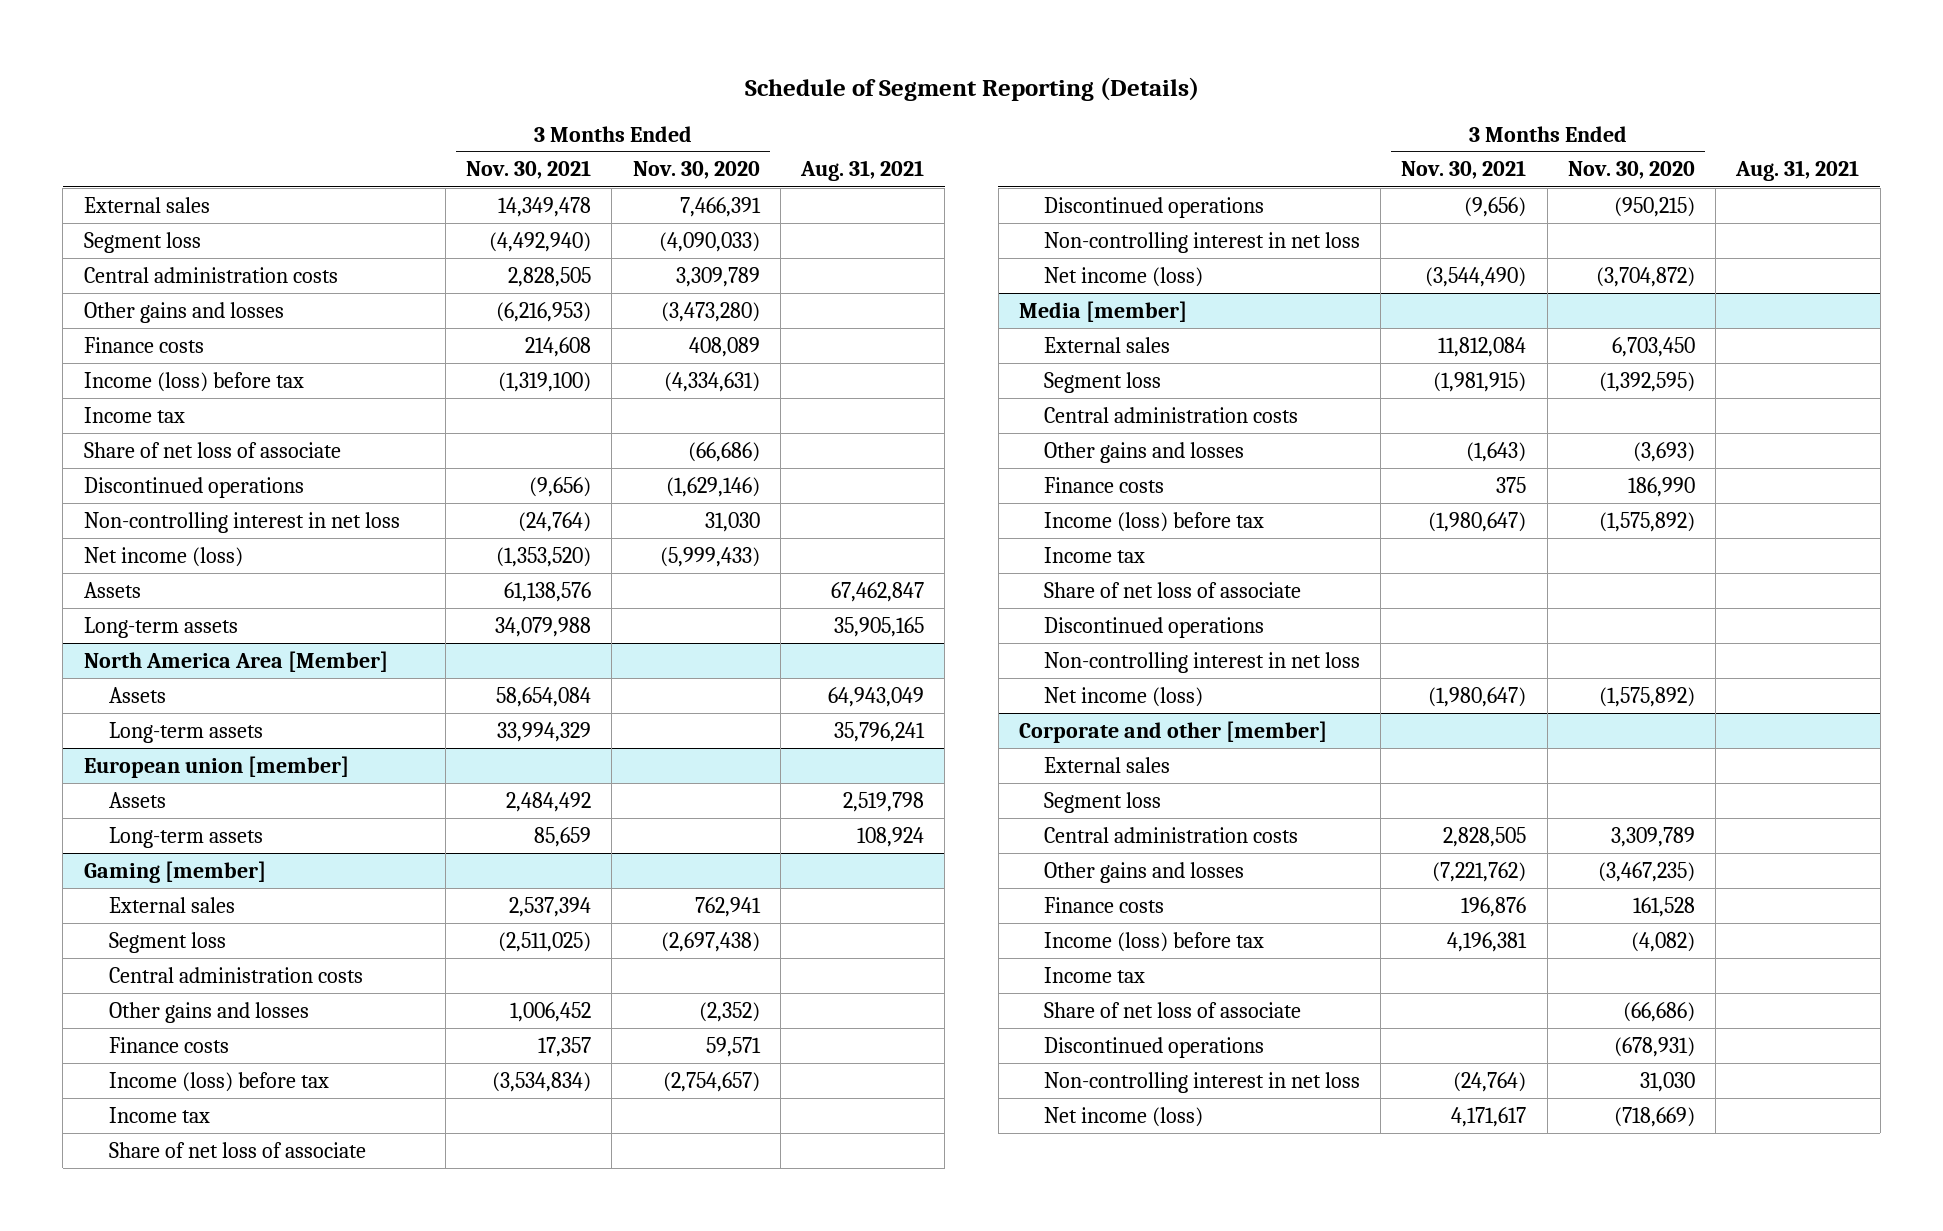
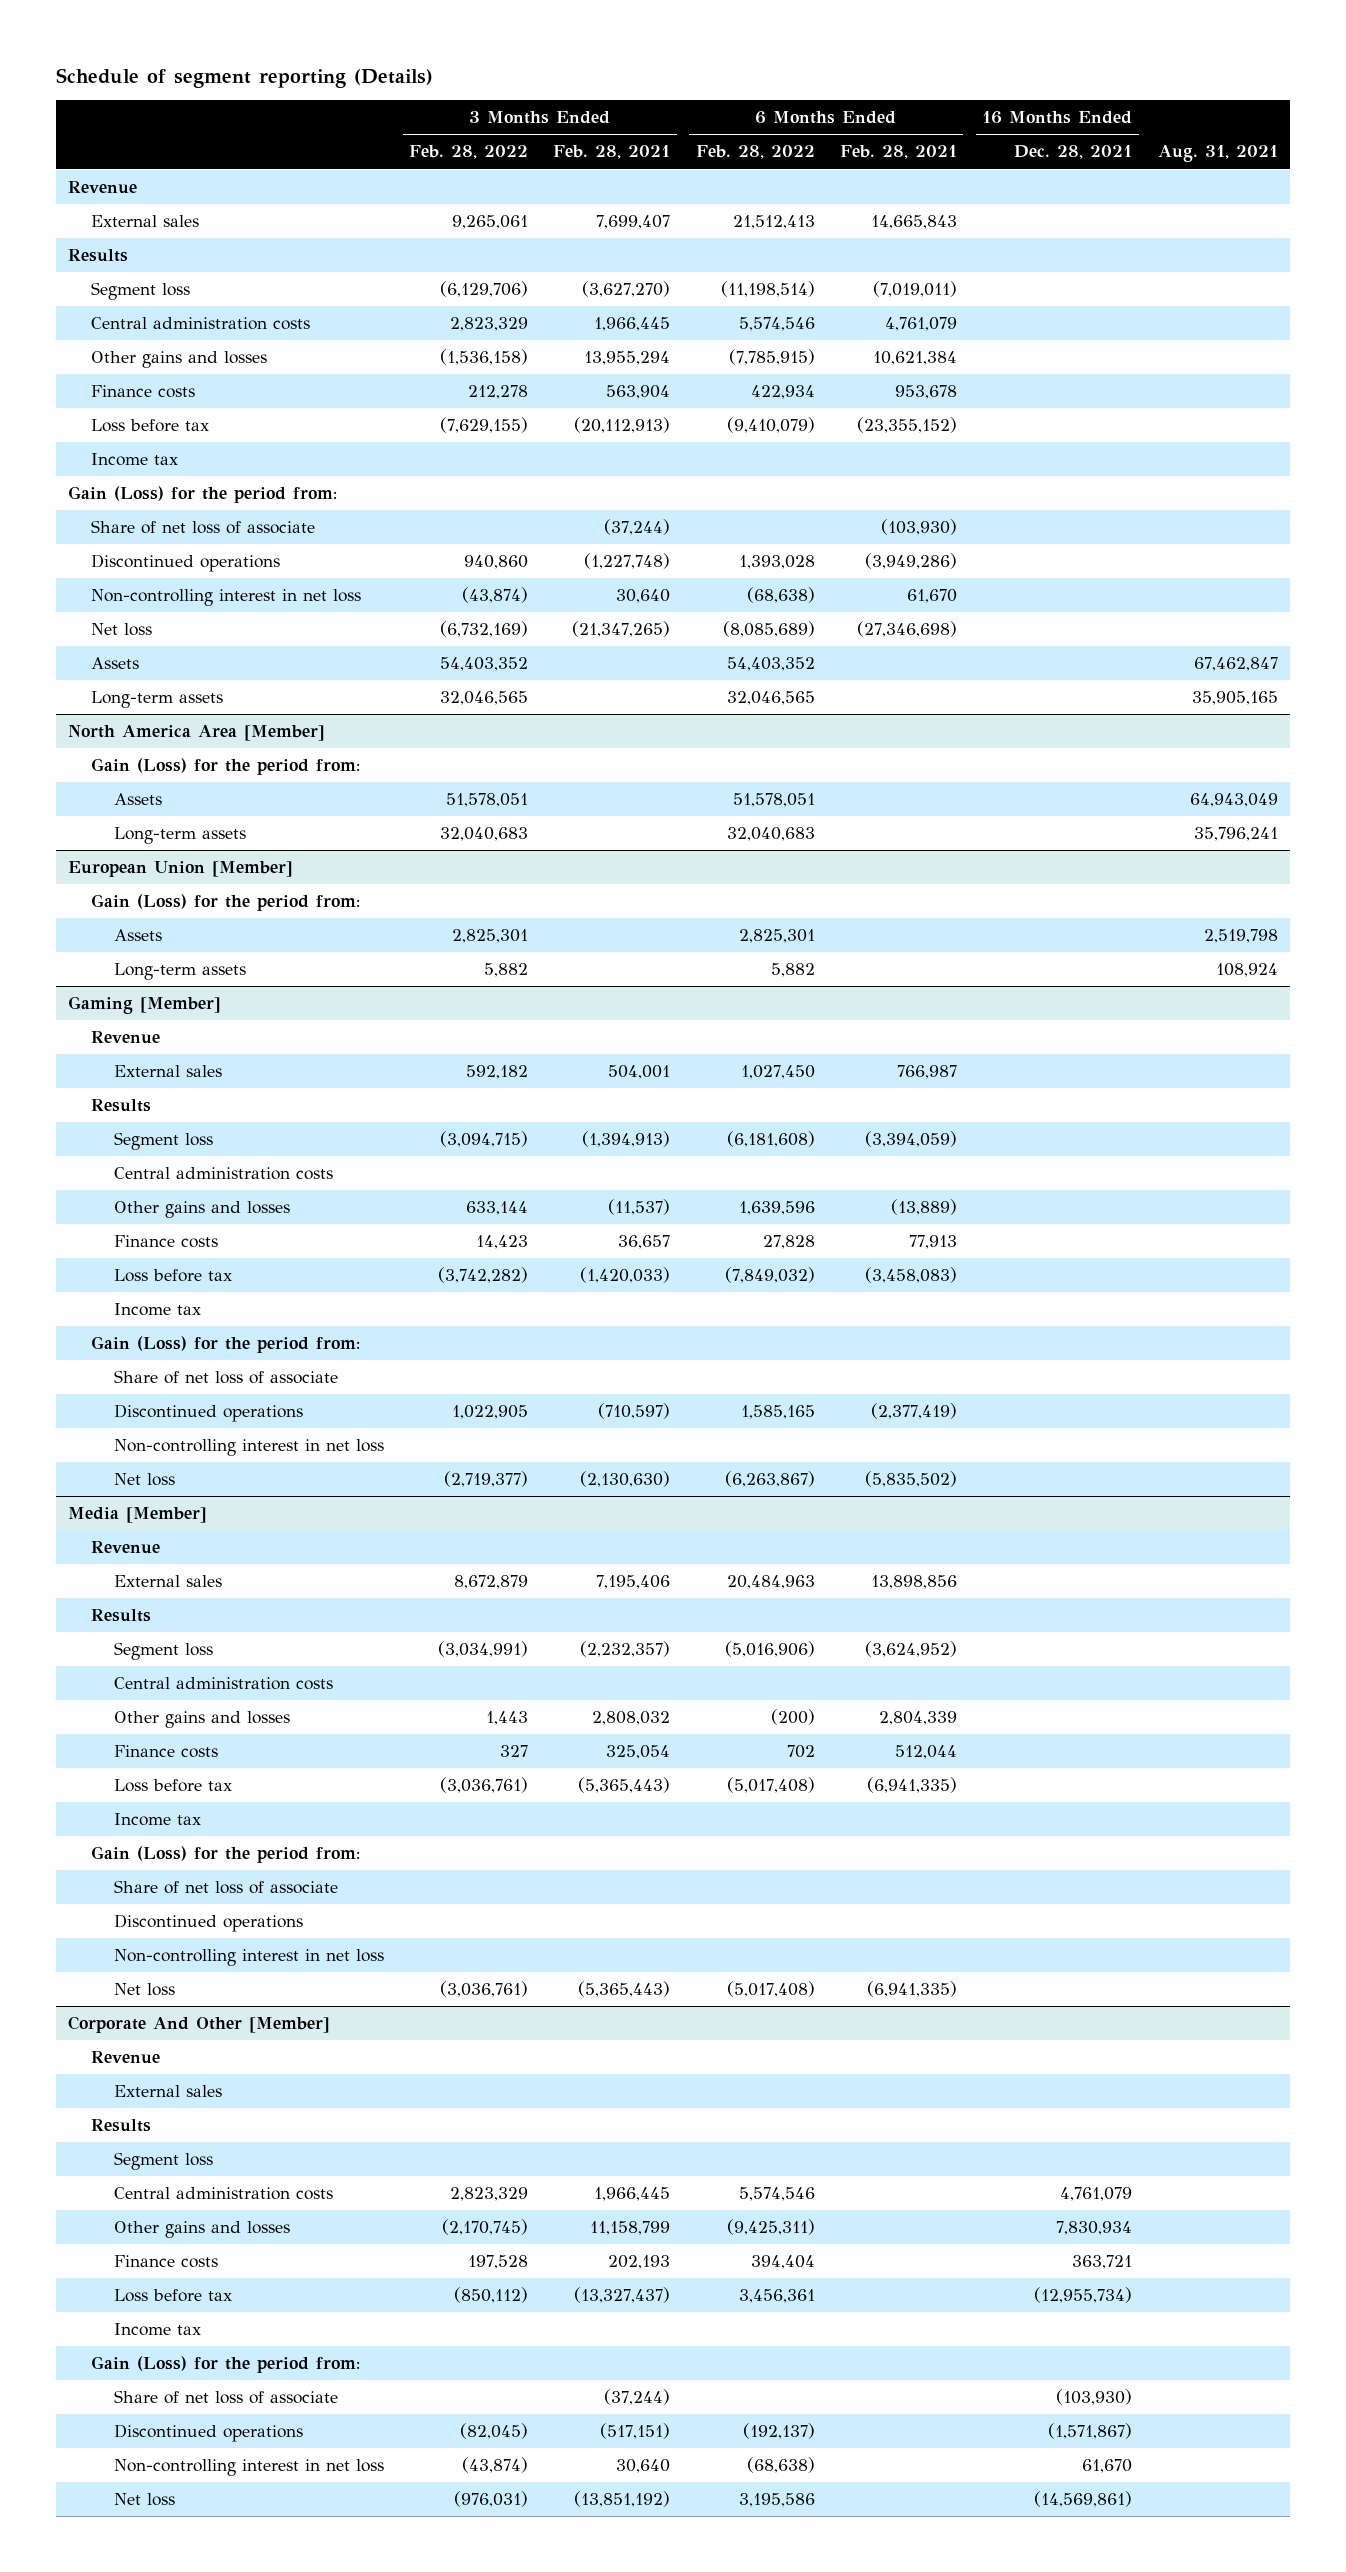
- Schedule of Segment Reporting (Details)
+ Schedule of segment reporting (Details)
- | 3 Months Ended Nov. 30, 2021 | 3 Months Ended Nov. 30, 2020 | Aug. 31, 2021
+ | 3 Months Ended Feb. 28, 2022 | 3 Months Ended Feb. 28, 2021 | 6 Months Ended Feb. 28, 2022 | 6 Months Ended Feb. 28, 2021 | 16 Months Ended Dec. 28, 2021 | Aug. 31, 2021
+ Revenue
+ Results
- Income (loss) before tax | (1,319,100) | (4,334,631) |
+ Loss before tax | (7,629,155) | (20,112,913) | (9,410,079) | (23,355,152) | |
+ Gain (Loss) for the period from:
- Net income (loss) | (1,353,520) | (5,999,433) |
+ Net loss | (6,732,169) | (21,347,265) | (8,085,689) | (27,346,698) | |
@ North America Area [Member]
+ Gain (Loss) for the period from:
- European union [member]
+ European Union [Member]
+ Gain (Loss) for the period from:
- Gaming [member]
+ Gaming [Member]
+ Revenue
+ Results
- Income (loss) before tax | (3,534,834) | (2,754,657) |
+ Loss before tax | (3,742,282) | (1,420,033) | (7,849,032) | (3,458,083) | |
+ Gain (Loss) for the period from:
- Net income (loss) | (3,544,490) | (3,704,872) |
- Media [member]
+ Net loss | (2,719,377) | (2,130,630) | (6,263,867) | (5,835,502) | |
+ Media [Member]
+ Revenue
+ Results
- Income (loss) before tax | (1,980,647) | (1,575,892) |
+ Loss before tax | (3,036,761) | (5,365,443) | (5,017,408) | (6,941,335) | |
+ Gain (Loss) for the period from:
- Net income (loss) | (1,980,647) | (1,575,892) |
- Corporate and other [member]
+ Net loss | (3,036,761) | (5,365,443) | (5,017,408) | (6,941,335) | |
+ Corporate And Other [Member]
+ Revenue
+ Results
- Income (loss) before tax | 4,196,381 | (4,082) |
+ Loss before tax | (850,112) | (13,327,437) | 3,456,361 | | (12,955,734) |
+ Gain (Loss) for the period from:
- Net income (loss) | 4,171,617 | (718,669) |
+ Net loss | (976,031) | (13,851,192) | 3,195,586 | | (14,569,861) |

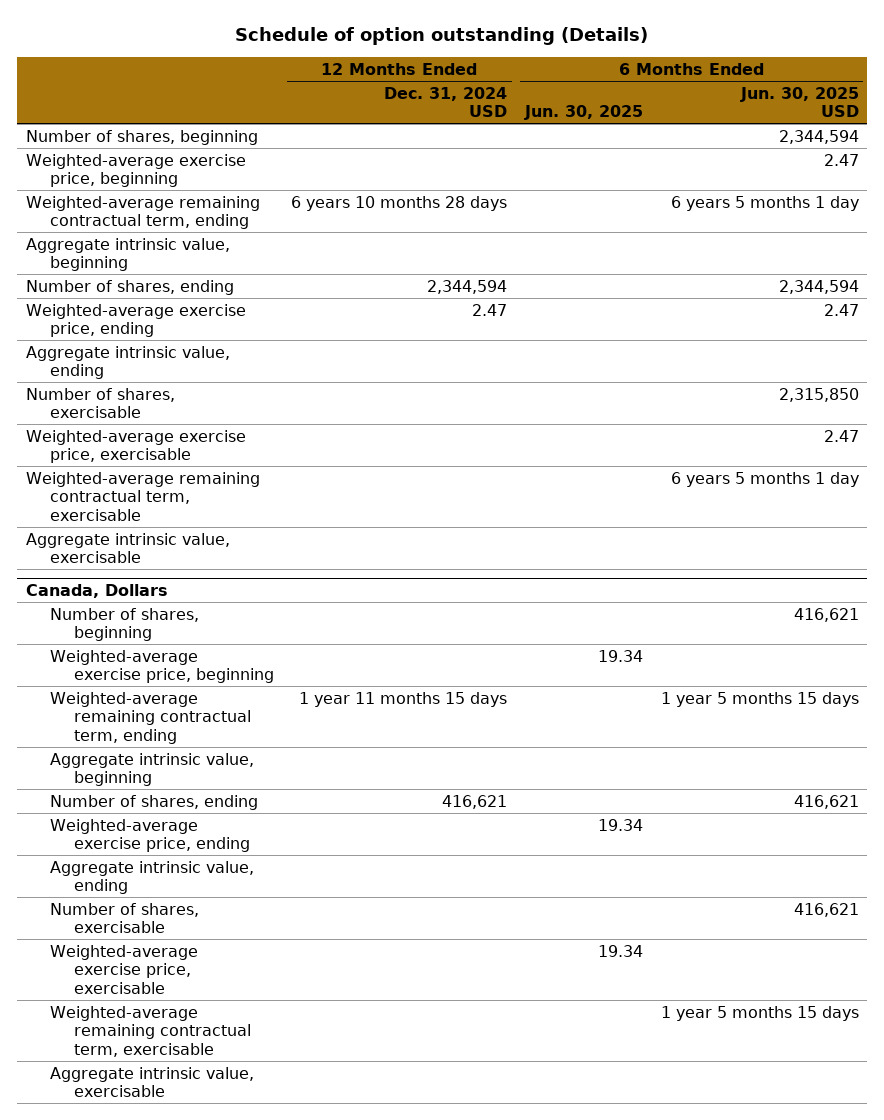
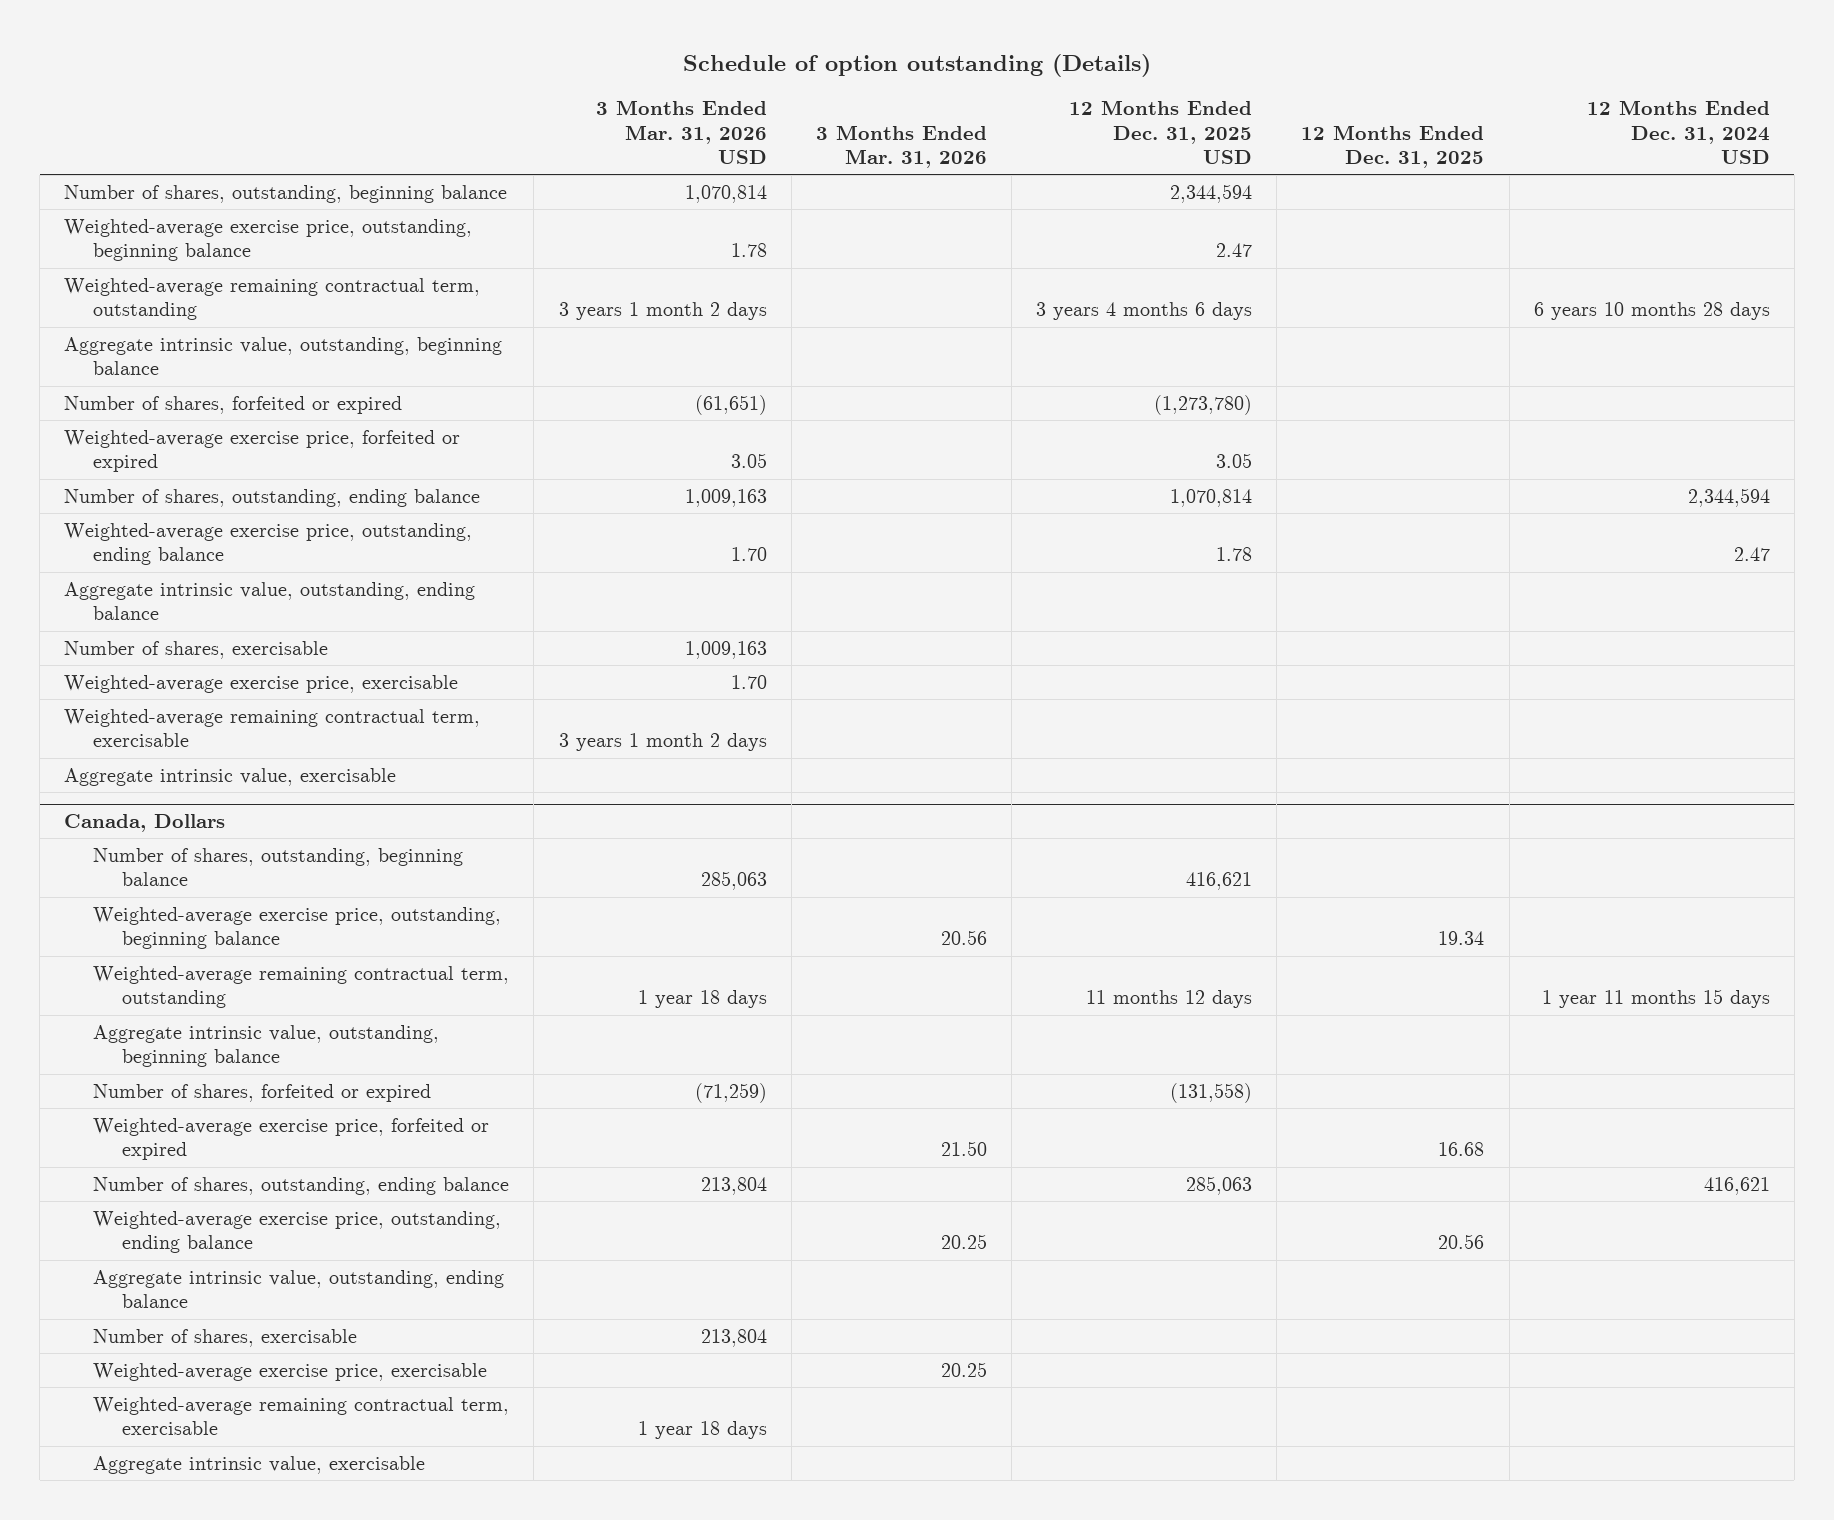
- | 12 Months Ended Dec. 31, 2024 USD | 6 Months Ended Jun. 30, 2025 | 6 Months Ended Jun. 30, 2025 USD
+ | 3 Months Ended Mar. 31, 2026 USD | 3 Months Ended Mar. 31, 2026 | 12 Months Ended Dec. 31, 2025 USD | 12 Months Ended Dec. 31, 2025 | 12 Months Ended Dec. 31, 2024 USD
- Number of shares, beginning | | | 2,344,594
- Weighted-average exercise price, beginning | | | 2.47
- Weighted-average remaining contractual term, ending | 6 years 10 months 28 days | | 6 years 5 months 1 day
- Aggregate intrinsic value, beginning
- Number of shares, ending | 2,344,594 | | 2,344,594
- Weighted-average exercise price, ending | 2.47 | | 2.47
- Aggregate intrinsic value, ending
+ Number of shares, outstanding, beginning balance | 1,070,814 | | 2,344,594 | |
+ Weighted-average exercise price, outstanding, beginning balance | 1.78 | | 2.47 | |
+ Weighted-average remaining contractual term, outstanding | 3 years 1 month 2 days | | 3 years 4 months 6 days | | 6 years 10 months 28 days
+ Aggregate intrinsic value, outstanding, beginning balance
+ Number of shares, forfeited or expired | (61,651) | | (1,273,780) | |
+ Weighted-average exercise price, forfeited or expired | 3.05 | | 3.05 | |
+ Number of shares, outstanding, ending balance | 1,009,163 | | 1,070,814 | | 2,344,594
+ Weighted-average exercise price, outstanding, ending balance | 1.70 | | 1.78 | | 2.47
+ Aggregate intrinsic value, outstanding, ending balance
@ Canada, Dollars
- Number of shares, beginning | | | 416,621
- Weighted-average exercise price, beginning | | 19.34 |
- Weighted-average remaining contractual term, ending | 1 year 11 months 15 days | | 1 year 5 months 15 days
- Aggregate intrinsic value, beginning
- Number of shares, ending | 416,621 | | 416,621
- Weighted-average exercise price, ending | | 19.34 |
- Aggregate intrinsic value, ending
+ Number of shares, outstanding, beginning balance | 285,063 | | 416,621 | |
+ Weighted-average exercise price, outstanding, beginning balance | | 20.56 | | 19.34 |
+ Weighted-average remaining contractual term, outstanding | 1 year 18 days | | 11 months 12 days | | 1 year 11 months 15 days
+ Aggregate intrinsic value, outstanding, beginning balance
+ Number of shares, forfeited or expired | (71,259) | | (131,558) | |
+ Weighted-average exercise price, forfeited or expired | | 21.50 | | 16.68 |
+ Number of shares, outstanding, ending balance | 213,804 | | 285,063 | | 416,621
+ Weighted-average exercise price, outstanding, ending balance | | 20.25 | | 20.56 |
+ Aggregate intrinsic value, outstanding, ending balance

